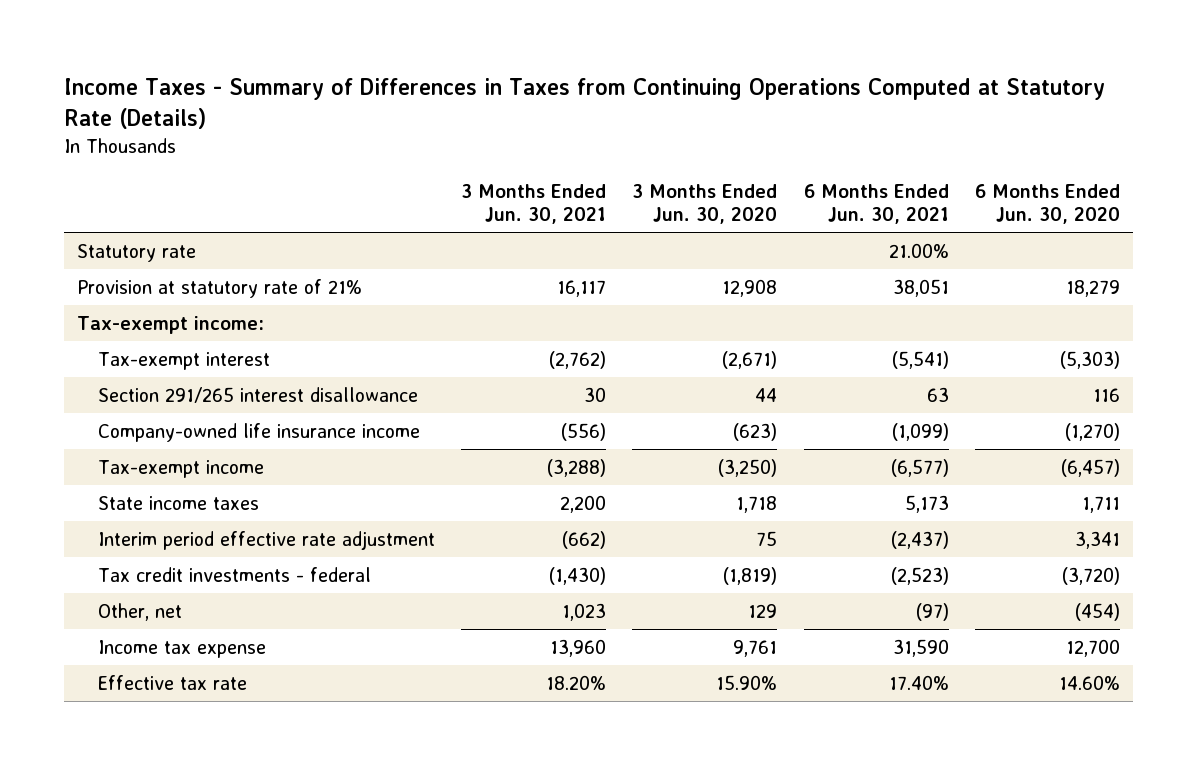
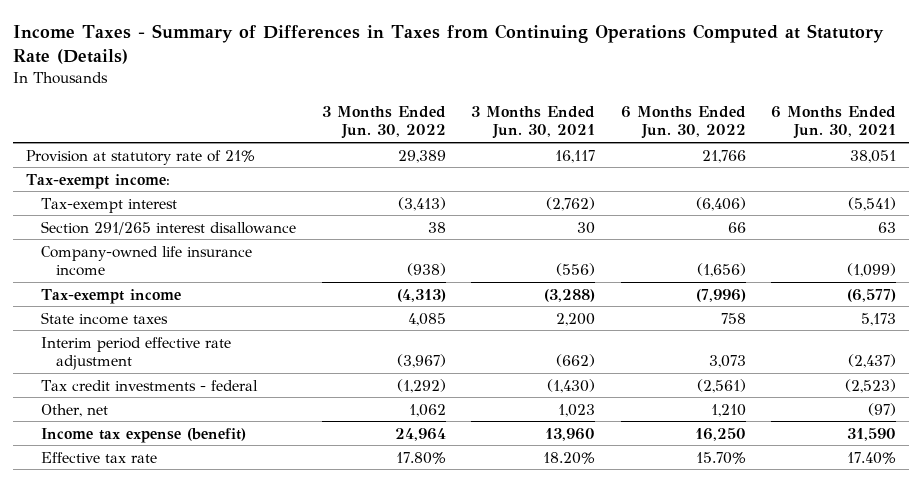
- | 3 Months Ended Jun. 30, 2021 | 3 Months Ended Jun. 30, 2020 | 6 Months Ended Jun. 30, 2021 | 6 Months Ended Jun. 30, 2020
+ | 3 Months Ended Jun. 30, 2022 | 3 Months Ended Jun. 30, 2021 | 6 Months Ended Jun. 30, 2022 | 6 Months Ended Jun. 30, 2021
- Statutory rate | | | 21.00% |
- Income tax expense | 13,960 | 9,761 | 31,590 | 12,700
+ Income tax expense (benefit) | 24,964 | 13,960 | 16,250 | 31,590

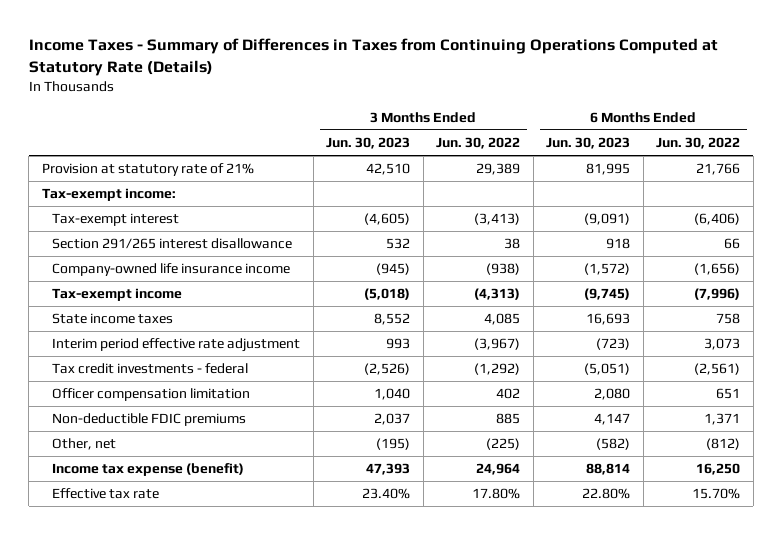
- | 3 Months Ended Jun. 30, 2022 | 3 Months Ended Jun. 30, 2021 | 6 Months Ended Jun. 30, 2022 | 6 Months Ended Jun. 30, 2021
+ | 3 Months Ended Jun. 30, 2023 | 3 Months Ended Jun. 30, 2022 | 6 Months Ended Jun. 30, 2023 | 6 Months Ended Jun. 30, 2022
- Other, net | 1,062 | 1,023 | 1,210 | (97)
+ Officer compensation limitation | 1,040 | 402 | 2,080 | 651
+ Non-deductible FDIC premiums | 2,037 | 885 | 4,147 | 1,371
+ Other, net | (195) | (225) | (582) | (812)

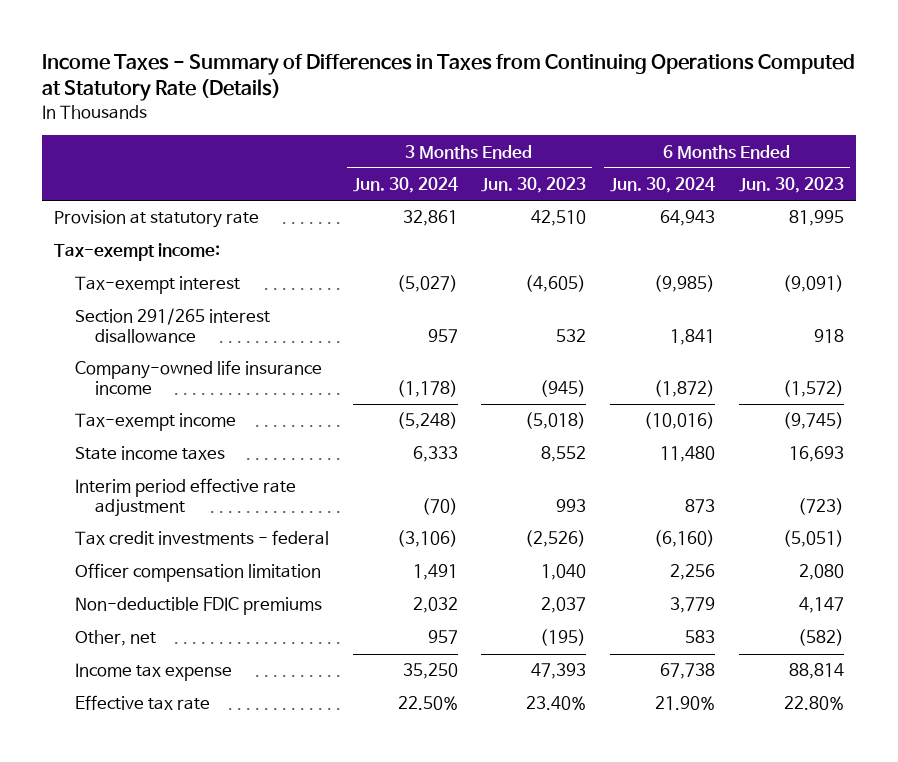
- | 3 Months Ended Jun. 30, 2023 | 3 Months Ended Jun. 30, 2022 | 6 Months Ended Jun. 30, 2023 | 6 Months Ended Jun. 30, 2022
+ | 3 Months Ended Jun. 30, 2024 | 3 Months Ended Jun. 30, 2023 | 6 Months Ended Jun. 30, 2024 | 6 Months Ended Jun. 30, 2023
- Provision at statutory rate of 21% | 42,510 | 29,389 | 81,995 | 21,766
+ Provision at statutory rate | 32,861 | 42,510 | 64,943 | 81,995
- Income tax expense (benefit) | 47,393 | 24,964 | 88,814 | 16,250
+ Income tax expense | 35,250 | 47,393 | 67,738 | 88,814

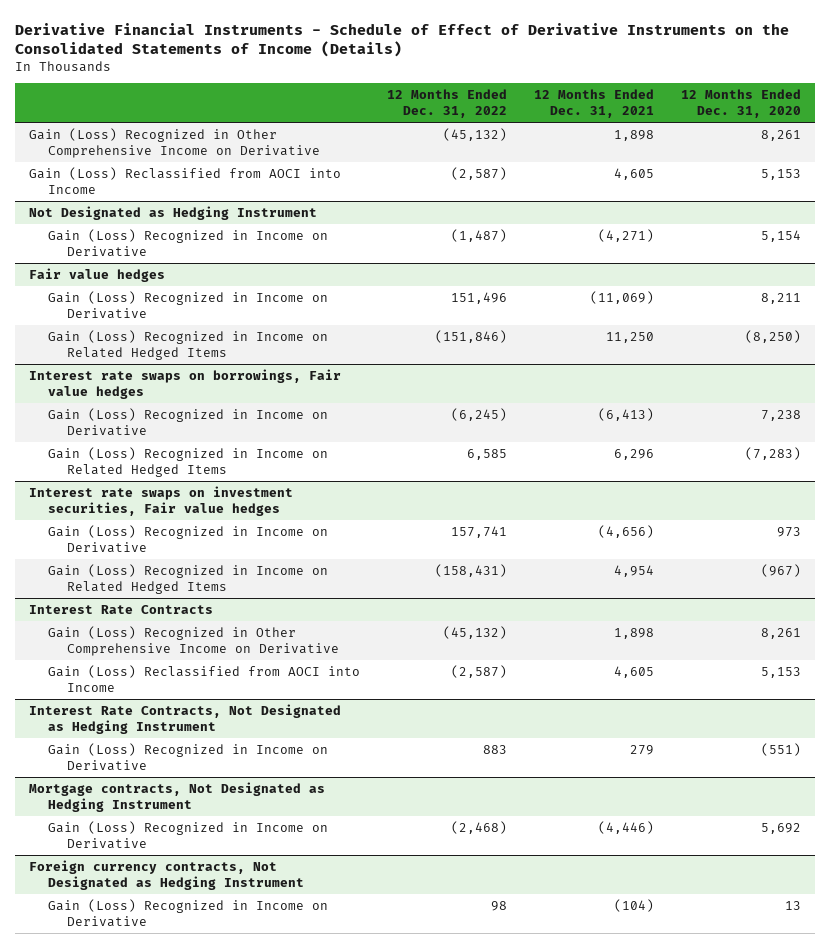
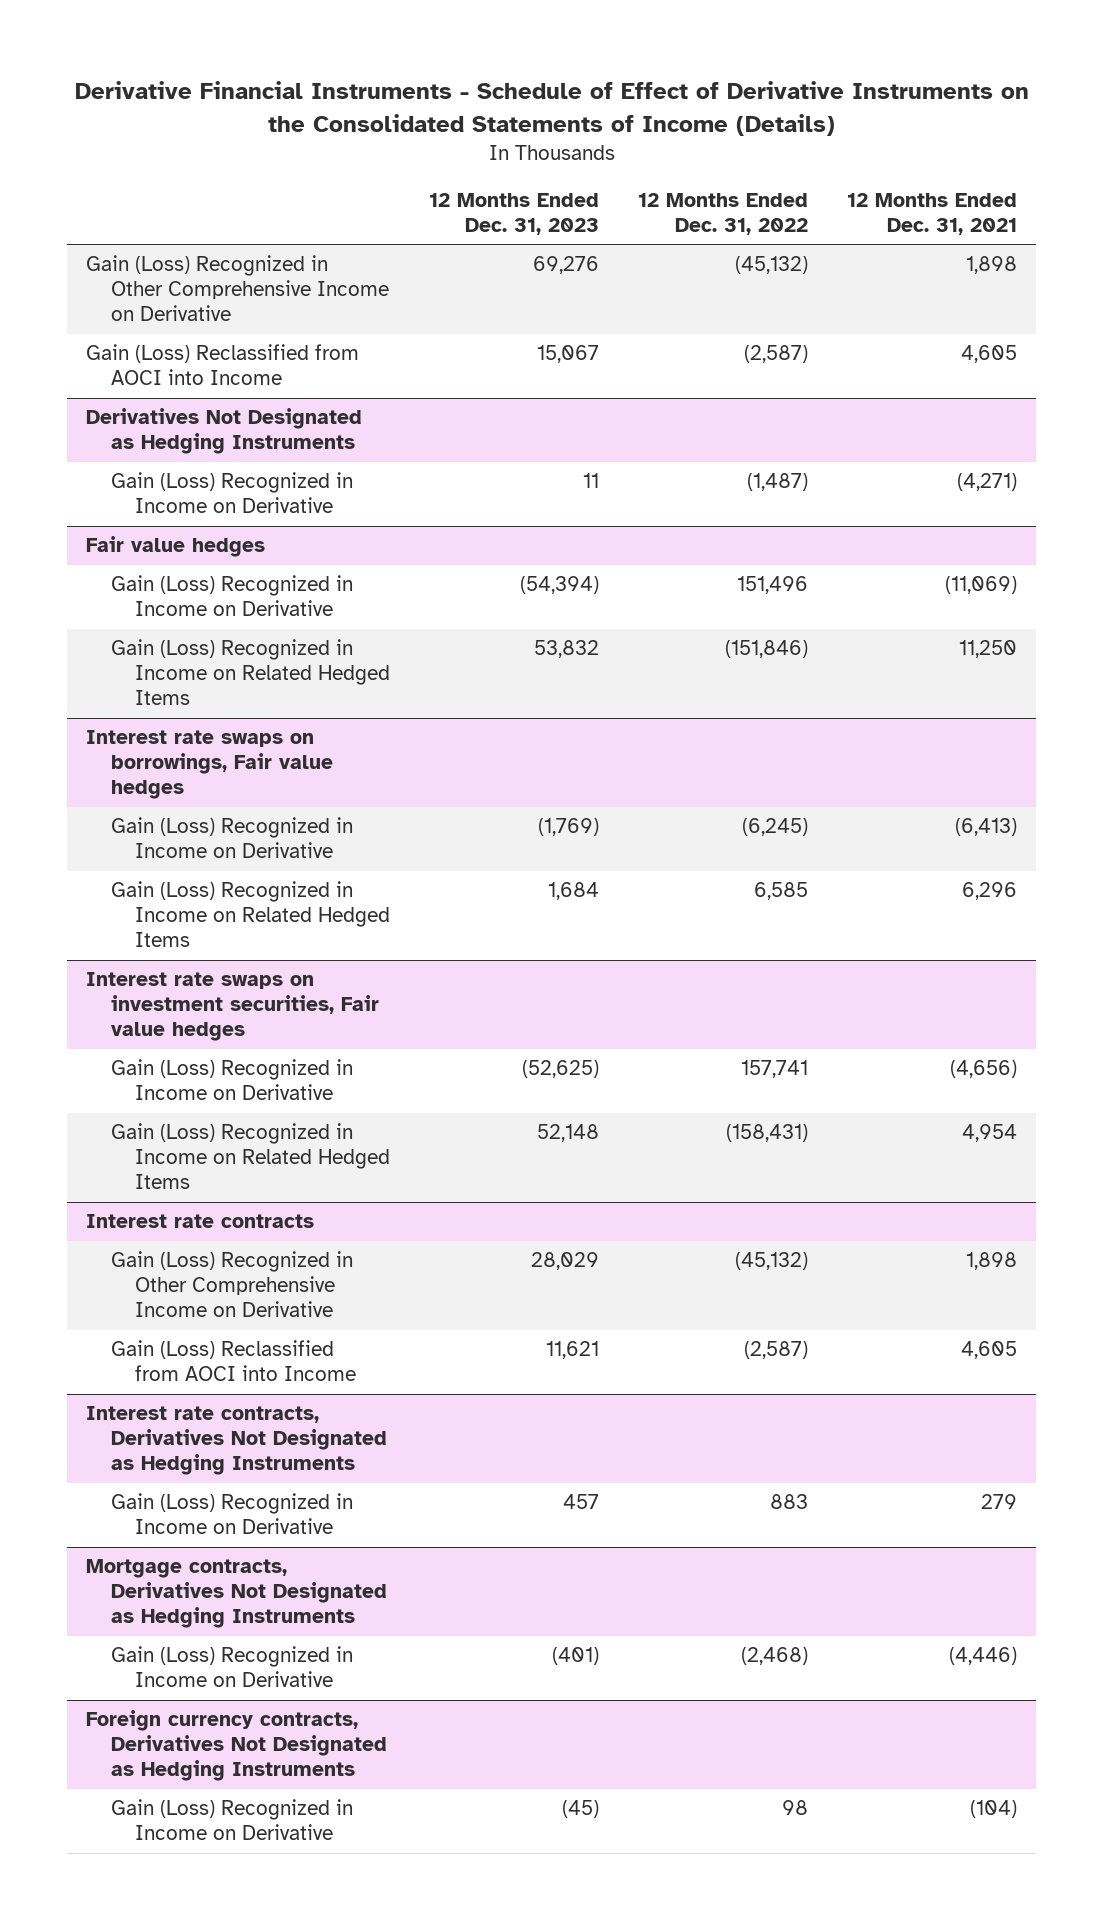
- | 12 Months Ended Dec. 31, 2022 | 12 Months Ended Dec. 31, 2021 | 12 Months Ended Dec. 31, 2020
+ | 12 Months Ended Dec. 31, 2023 | 12 Months Ended Dec. 31, 2022 | 12 Months Ended Dec. 31, 2021
- Not Designated as Hedging Instrument
+ Derivatives Not Designated as Hedging Instruments
- Interest Rate Contracts
+ Interest rate contracts
- Interest Rate Contracts, Not Designated as Hedging Instrument
+ Interest rate contracts, Derivatives Not Designated as Hedging Instruments
- Mortgage contracts, Not Designated as Hedging Instrument
+ Mortgage contracts, Derivatives Not Designated as Hedging Instruments
- Foreign currency contracts, Not Designated as Hedging Instrument
+ Foreign currency contracts, Derivatives Not Designated as Hedging Instruments

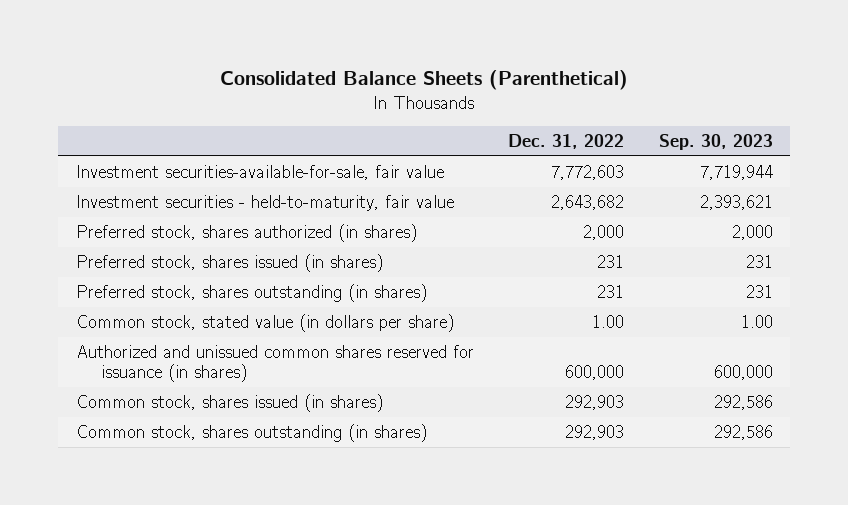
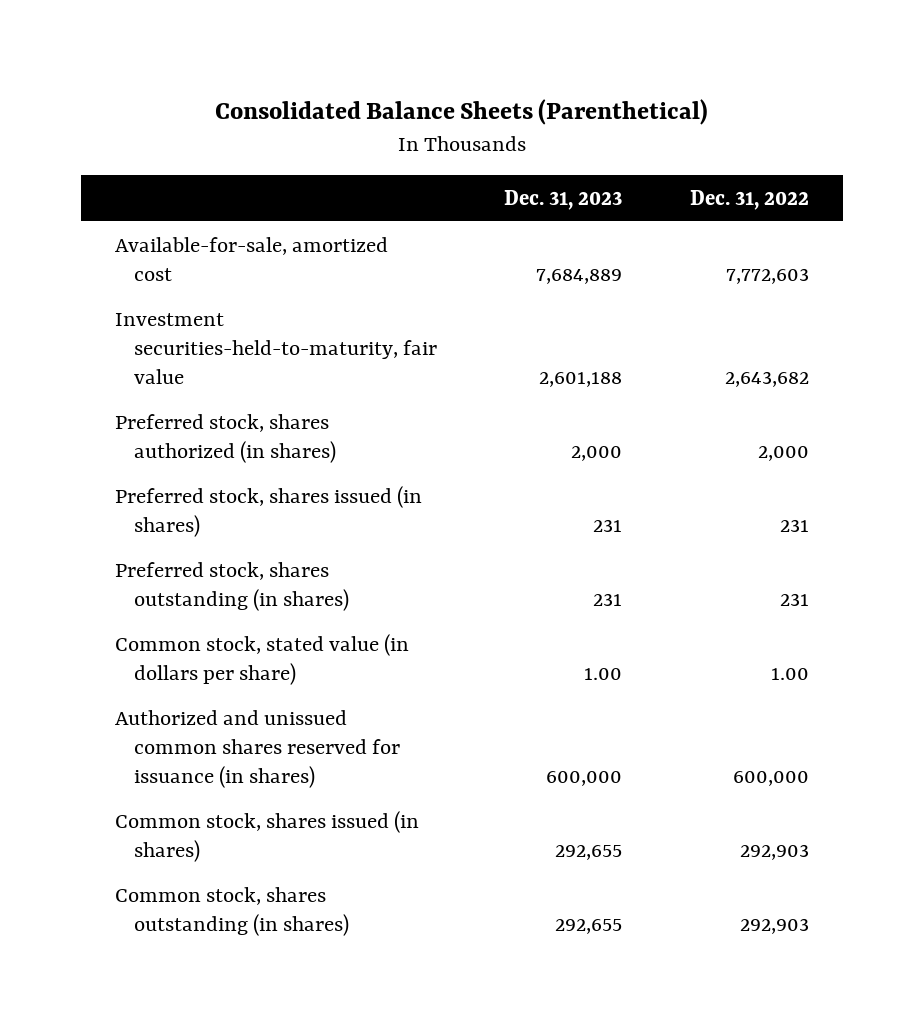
- | Dec. 31, 2022 | Sep. 30, 2023
+ | Dec. 31, 2023 | Dec. 31, 2022
- Investment securities-available-for-sale, fair value | 7,772,603 | 7,719,944
- Investment securities - held-to-maturity, fair value | 2,643,682 | 2,393,621
+ Available-for-sale, amortized cost | 7,684,889 | 7,772,603
+ Investment securities-held-to-maturity, fair value | 2,601,188 | 2,643,682

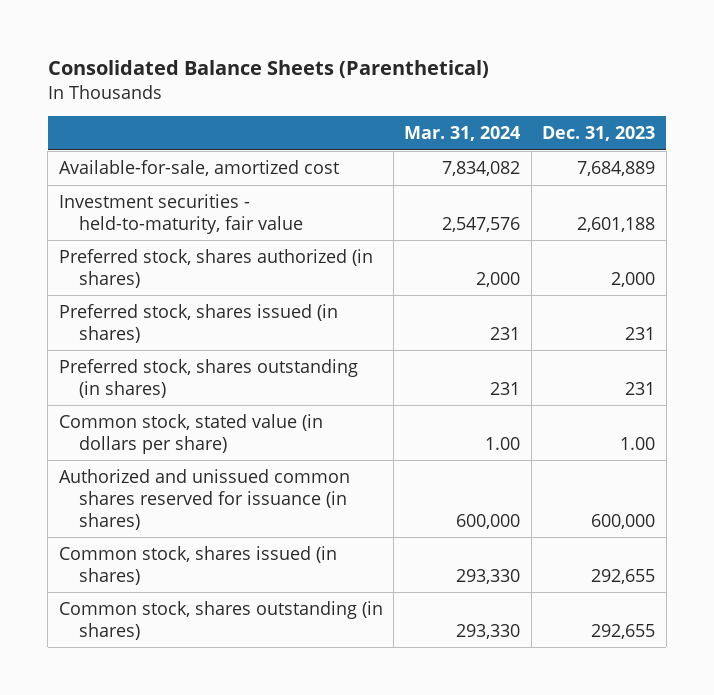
- | Dec. 31, 2023 | Dec. 31, 2022
+ | Mar. 31, 2024 | Dec. 31, 2023
- Investment securities-held-to-maturity, fair value | 2,601,188 | 2,643,682
+ Investment securities - held-to-maturity, fair value | 2,547,576 | 2,601,188

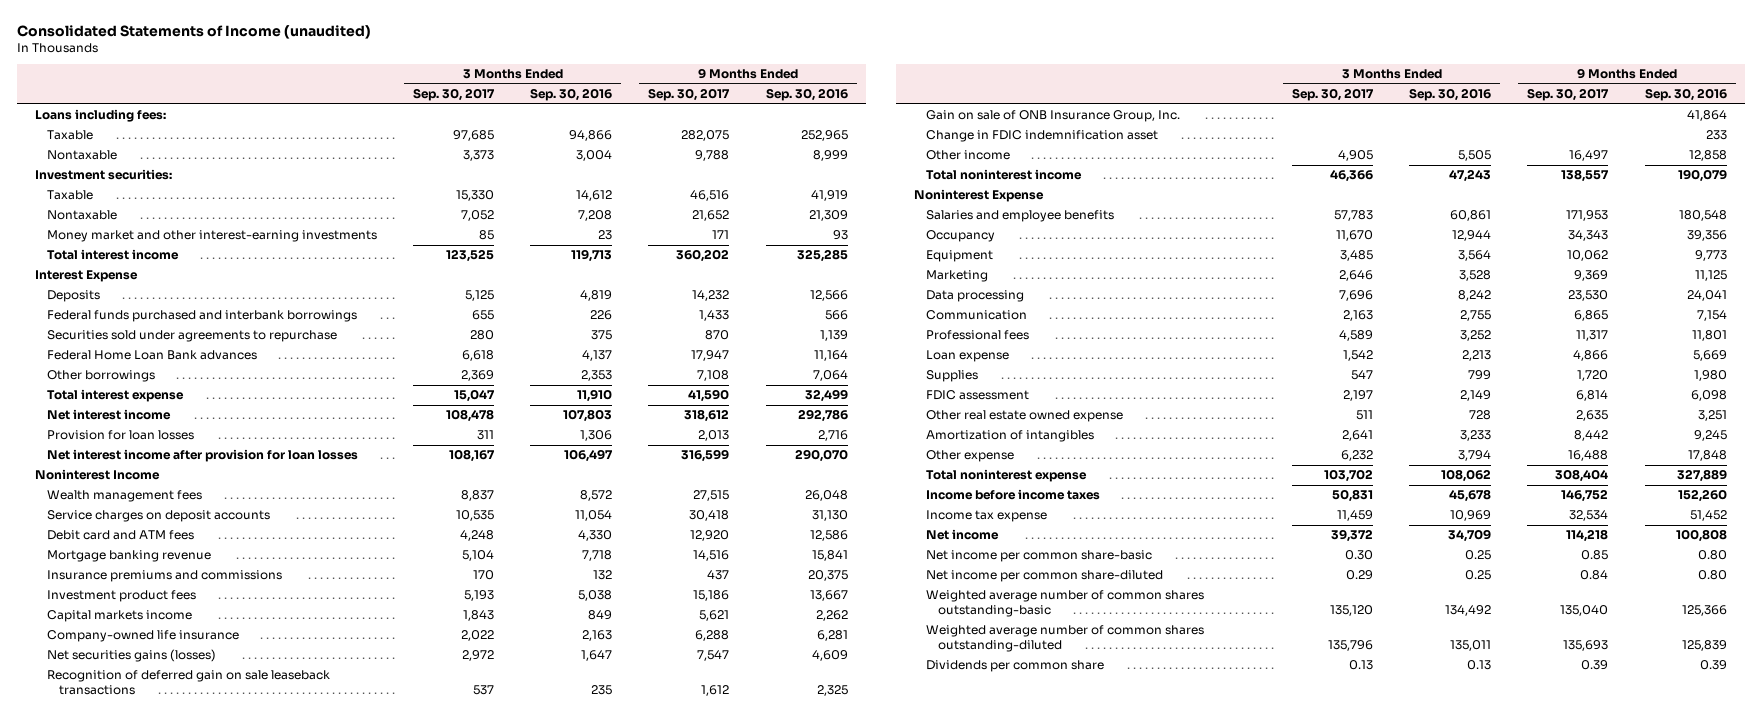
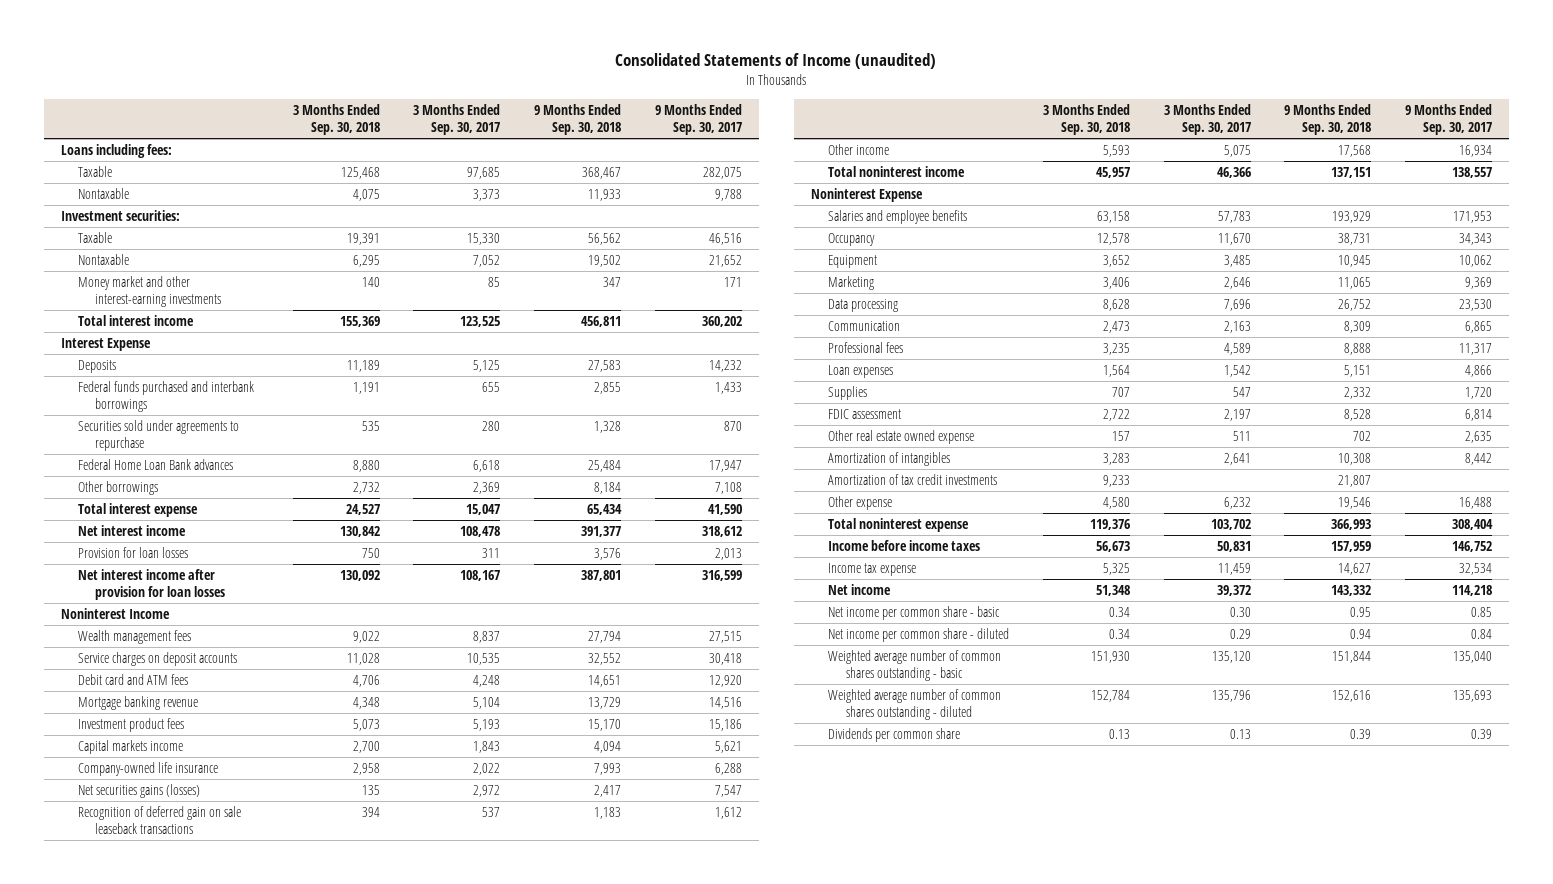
- | 3 Months Ended Sep. 30, 2017 | 3 Months Ended Sep. 30, 2016 | 9 Months Ended Sep. 30, 2017 | 9 Months Ended Sep. 30, 2016
+ | 3 Months Ended Sep. 30, 2018 | 3 Months Ended Sep. 30, 2017 | 9 Months Ended Sep. 30, 2018 | 9 Months Ended Sep. 30, 2017
- Insurance premiums and commissions | 170 | 132 | 437 | 20,375
- Gain on sale of ONB Insurance Group, Inc. | | | | 41,864
- Change in FDIC indemnification asset | | | | 233
- Other income | 4,905 | 5,505 | 16,497 | 12,858
+ Other income | 5,593 | 5,075 | 17,568 | 16,934
- Loan expense | 1,542 | 2,213 | 4,866 | 5,669
+ Loan expenses | 1,564 | 1,542 | 5,151 | 4,866
+ Amortization of tax credit investments | 9,233 | | 21,807 |
- Net income per common share-basic | 0.30 | 0.25 | 0.85 | 0.80
- Net income per common share-diluted | 0.29 | 0.25 | 0.84 | 0.80
- Weighted average number of common shares outstanding-basic | 135,120 | 134,492 | 135,040 | 125,366
- Weighted average number of common shares outstanding-diluted | 135,796 | 135,011 | 135,693 | 125,839
+ Net income per common share - basic | 0.34 | 0.30 | 0.95 | 0.85
+ Net income per common share - diluted | 0.34 | 0.29 | 0.94 | 0.84
+ Weighted average number of common shares outstanding - basic | 151,930 | 135,120 | 151,844 | 135,040
+ Weighted average number of common shares outstanding - diluted | 152,784 | 135,796 | 152,616 | 135,693

